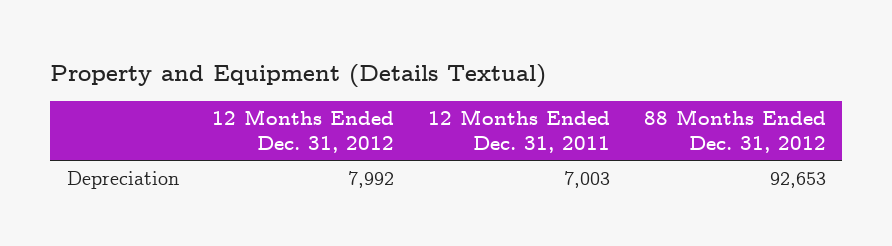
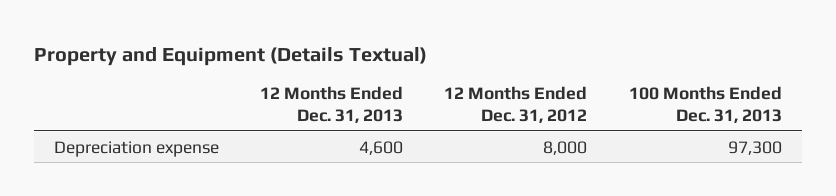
- | 12 Months Ended Dec. 31, 2012 | 12 Months Ended Dec. 31, 2011 | 88 Months Ended Dec. 31, 2012
+ | 12 Months Ended Dec. 31, 2013 | 12 Months Ended Dec. 31, 2012 | 100 Months Ended Dec. 31, 2013
- Depreciation | 7,992 | 7,003 | 92,653
+ Depreciation expense | 4,600 | 8,000 | 97,300

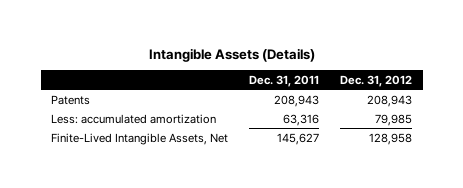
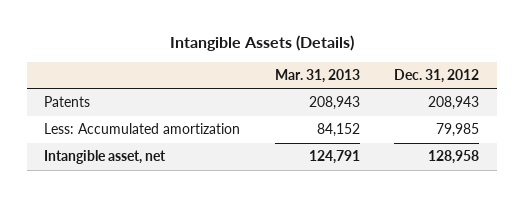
- | Dec. 31, 2011 | Dec. 31, 2012
+ | Mar. 31, 2013 | Dec. 31, 2012
- Less: accumulated amortization | 63,316 | 79,985
- Finite-Lived Intangible Assets, Net | 145,627 | 128,958
+ Less: Accumulated amortization | 84,152 | 79,985
+ Intangible asset, net | 124,791 | 128,958

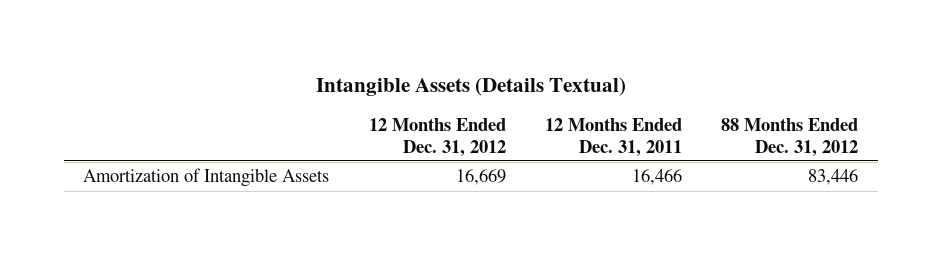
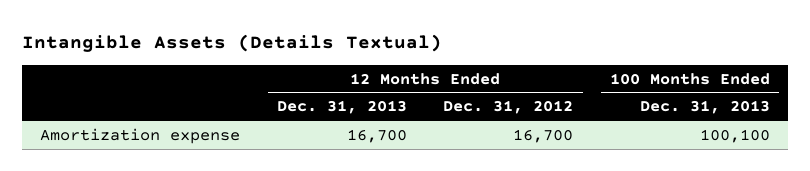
- | 12 Months Ended Dec. 31, 2012 | 12 Months Ended Dec. 31, 2011 | 88 Months Ended Dec. 31, 2012
+ | 12 Months Ended Dec. 31, 2013 | 12 Months Ended Dec. 31, 2012 | 100 Months Ended Dec. 31, 2013
- Amortization of Intangible Assets | 16,669 | 16,466 | 83,446
+ Amortization expense | 16,700 | 16,700 | 100,100

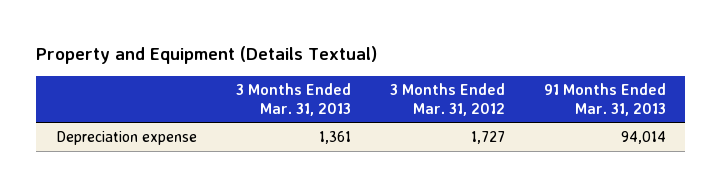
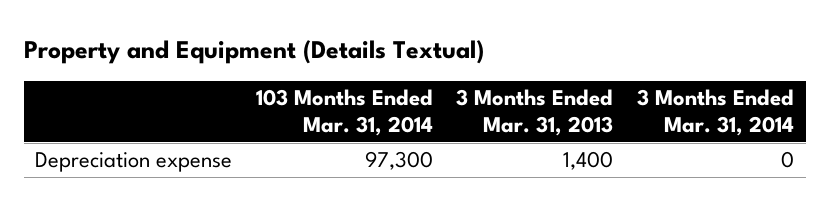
- | 3 Months Ended Mar. 31, 2013 | 3 Months Ended Mar. 31, 2012 | 91 Months Ended Mar. 31, 2013
+ | 103 Months Ended Mar. 31, 2014 | 3 Months Ended Mar. 31, 2013 | 3 Months Ended Mar. 31, 2014
- Depreciation expense | 1,361 | 1,727 | 94,014
+ Depreciation expense | 97,300 | 1,400 | 0

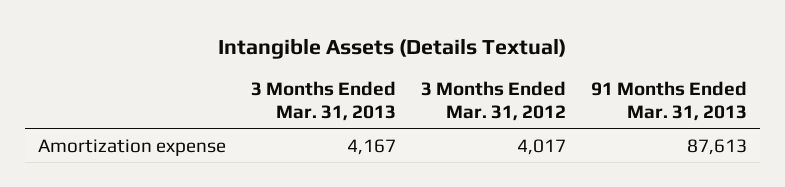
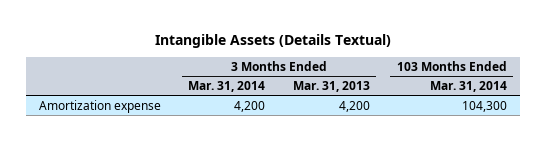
- | 3 Months Ended Mar. 31, 2013 | 3 Months Ended Mar. 31, 2012 | 91 Months Ended Mar. 31, 2013
+ | 3 Months Ended Mar. 31, 2014 | 3 Months Ended Mar. 31, 2013 | 103 Months Ended Mar. 31, 2014
- Amortization expense | 4,167 | 4,017 | 87,613
+ Amortization expense | 4,200 | 4,200 | 104,300

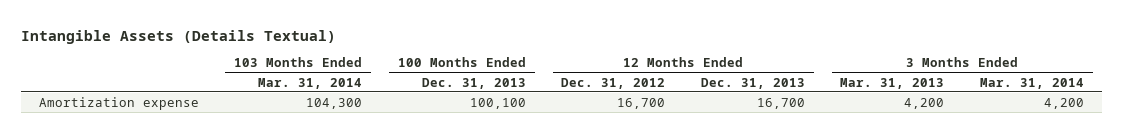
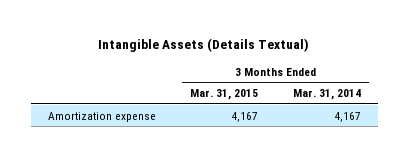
- | 103 Months Ended Mar. 31, 2014 | 100 Months Ended Dec. 31, 2013 | 12 Months Ended Dec. 31, 2012 | 12 Months Ended Dec. 31, 2013 | 3 Months Ended Mar. 31, 2013 | 3 Months Ended Mar. 31, 2014
+ | 3 Months Ended Mar. 31, 2015 | 3 Months Ended Mar. 31, 2014
- Amortization expense | 104,300 | 100,100 | 16,700 | 16,700 | 4,200 | 4,200
+ Amortization expense | 4,167 | 4,167

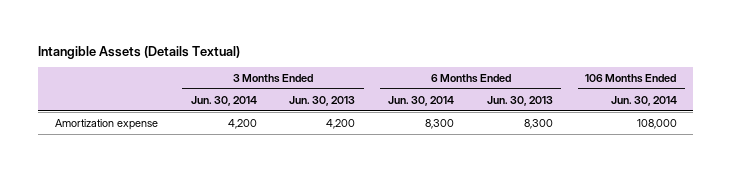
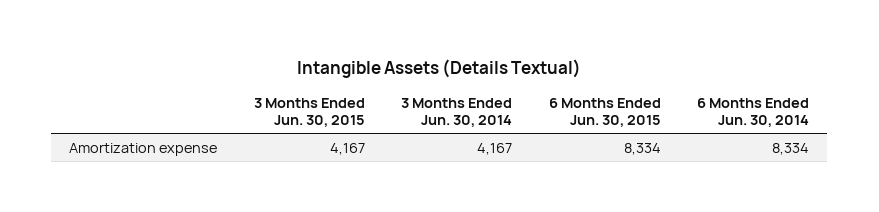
- | 3 Months Ended Jun. 30, 2014 | 3 Months Ended Jun. 30, 2013 | 6 Months Ended Jun. 30, 2014 | 6 Months Ended Jun. 30, 2013 | 106 Months Ended Jun. 30, 2014
+ | 3 Months Ended Jun. 30, 2015 | 3 Months Ended Jun. 30, 2014 | 6 Months Ended Jun. 30, 2015 | 6 Months Ended Jun. 30, 2014
- Amortization expense | 4,200 | 4,200 | 8,300 | 8,300 | 108,000
+ Amortization expense | 4,167 | 4,167 | 8,334 | 8,334

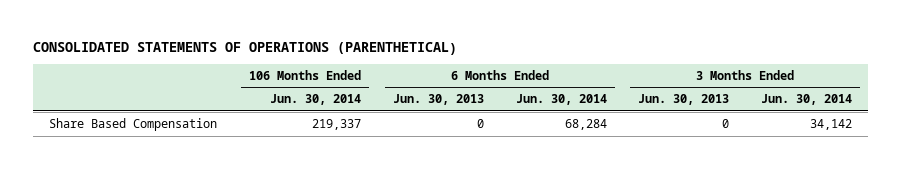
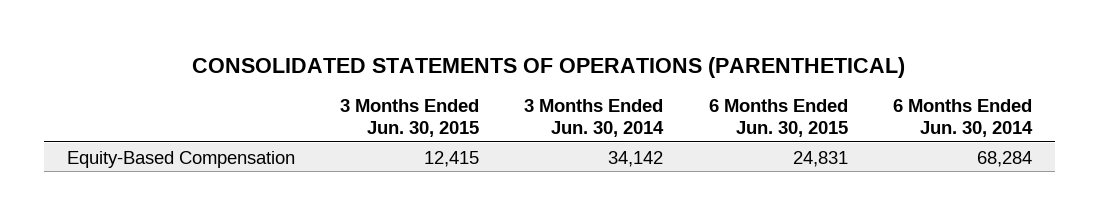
- | 106 Months Ended Jun. 30, 2014 | 6 Months Ended Jun. 30, 2013 | 6 Months Ended Jun. 30, 2014 | 3 Months Ended Jun. 30, 2013 | 3 Months Ended Jun. 30, 2014
+ | 3 Months Ended Jun. 30, 2015 | 3 Months Ended Jun. 30, 2014 | 6 Months Ended Jun. 30, 2015 | 6 Months Ended Jun. 30, 2014
- Share Based Compensation | 219,337 | 0 | 68,284 | 0 | 34,142
+ Equity-Based Compensation | 12,415 | 34,142 | 24,831 | 68,284

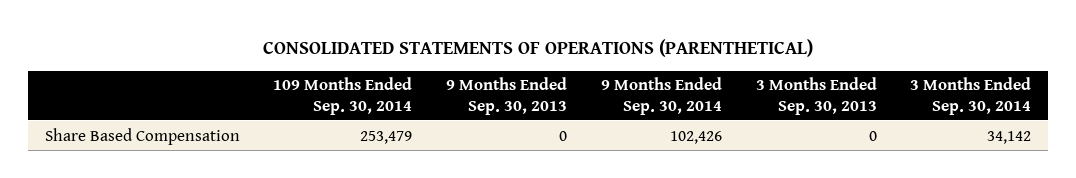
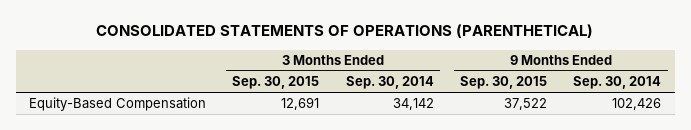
- | 109 Months Ended Sep. 30, 2014 | 9 Months Ended Sep. 30, 2013 | 9 Months Ended Sep. 30, 2014 | 3 Months Ended Sep. 30, 2013 | 3 Months Ended Sep. 30, 2014
+ | 3 Months Ended Sep. 30, 2015 | 3 Months Ended Sep. 30, 2014 | 9 Months Ended Sep. 30, 2015 | 9 Months Ended Sep. 30, 2014
- Share Based Compensation | 253,479 | 0 | 102,426 | 0 | 34,142
+ Equity-Based Compensation | 12,691 | 34,142 | 37,522 | 102,426

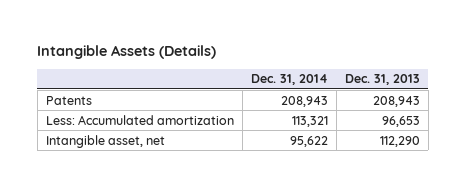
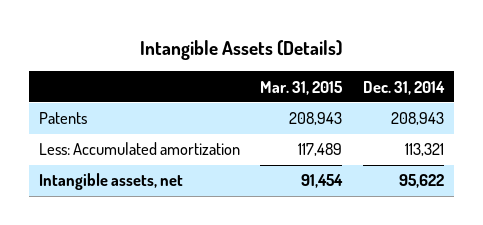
- | Dec. 31, 2014 | Dec. 31, 2013
+ | Mar. 31, 2015 | Dec. 31, 2014
- Intangible asset, net | 95,622 | 112,290
+ Intangible assets, net | 91,454 | 95,622

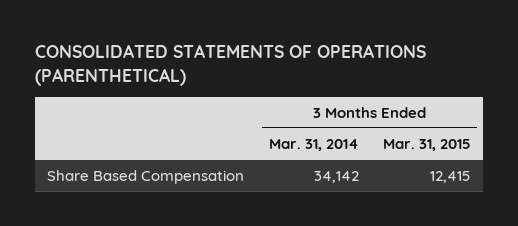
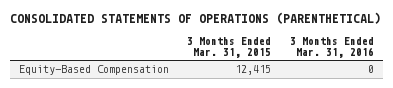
- | 3 Months Ended Mar. 31, 2014 | 3 Months Ended Mar. 31, 2015
+ | 3 Months Ended Mar. 31, 2015 | 3 Months Ended Mar. 31, 2016
- Share Based Compensation | 34,142 | 12,415
+ Equity-Based Compensation | 12,415 | 0

